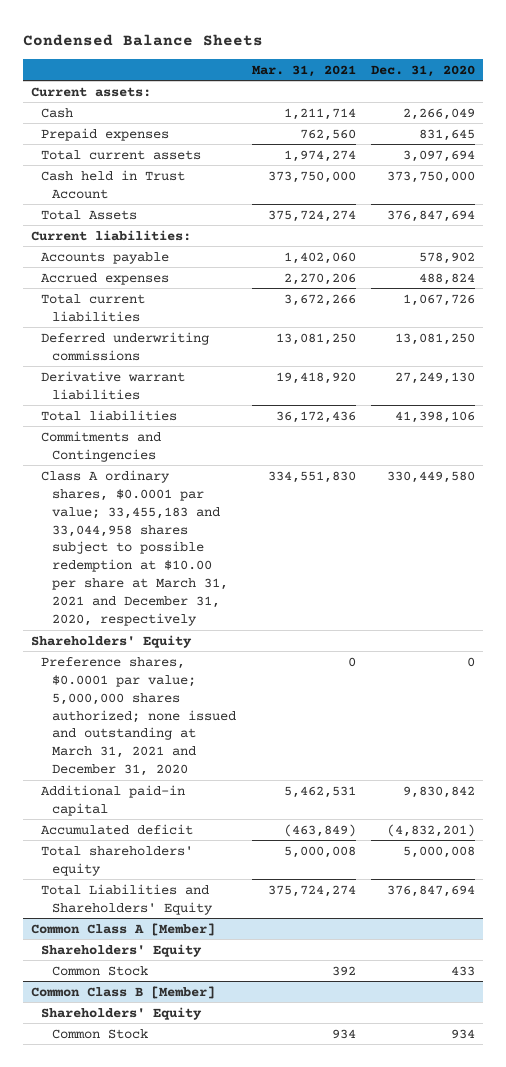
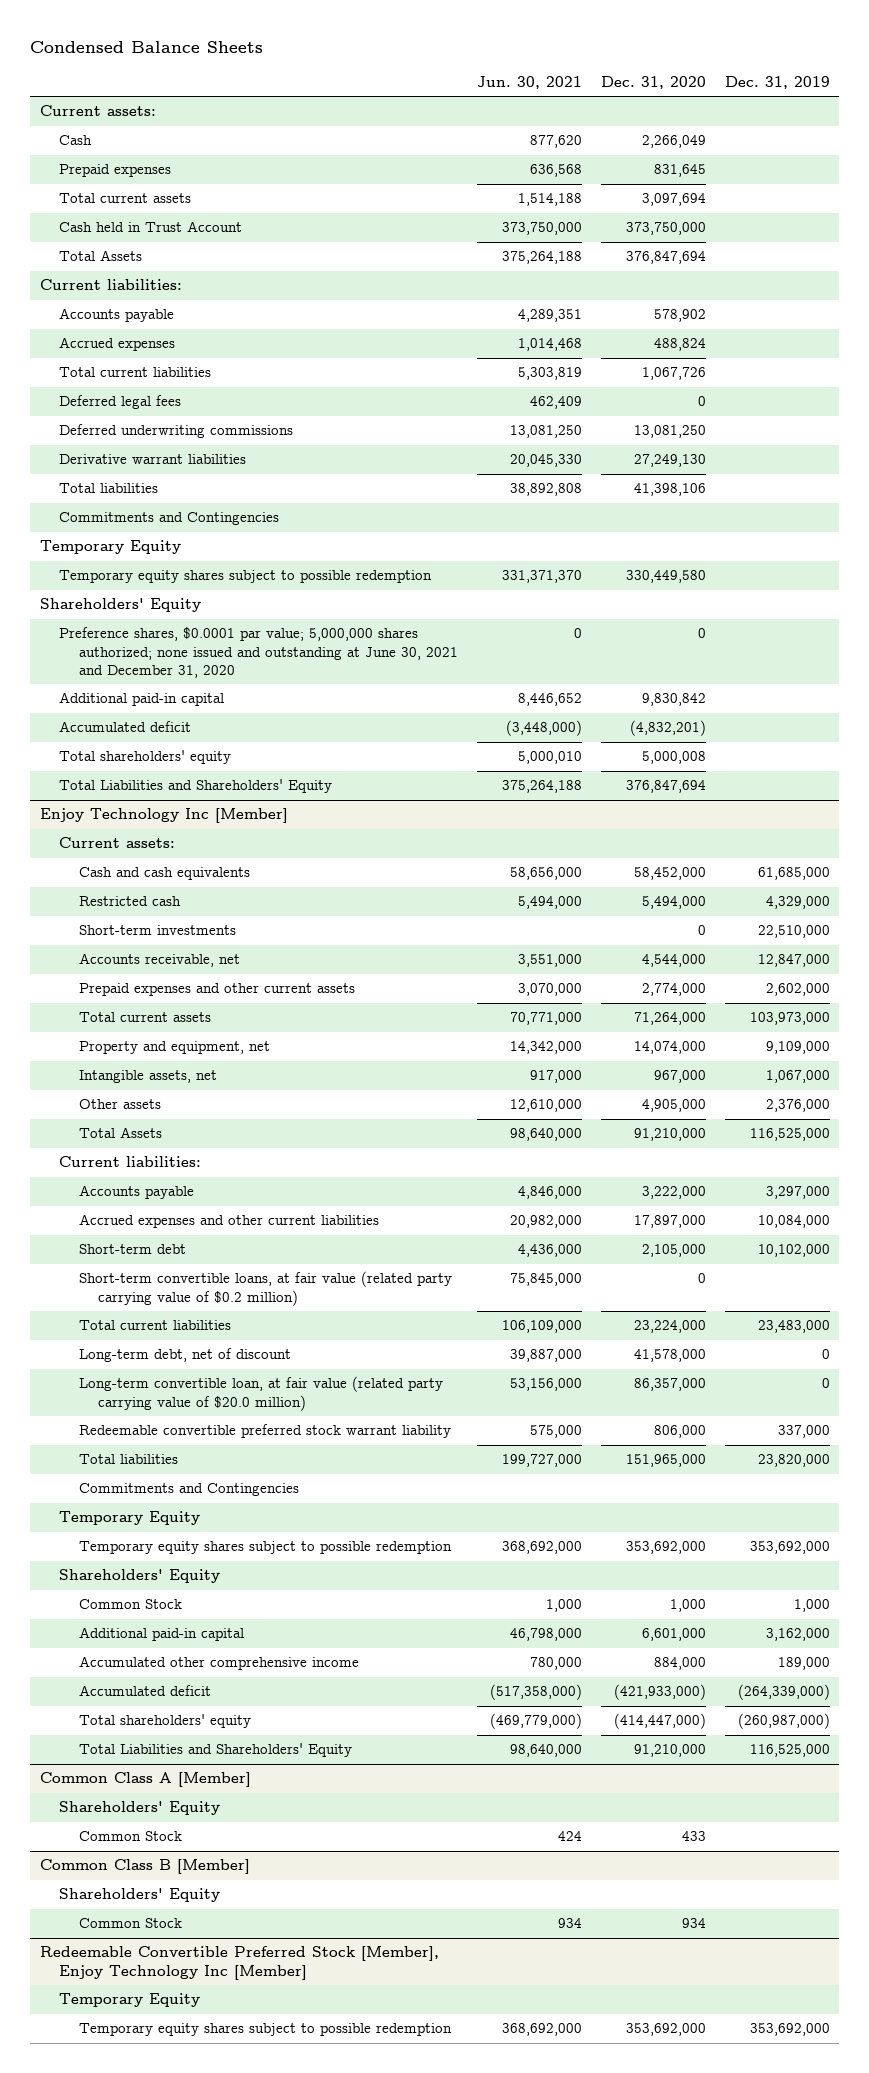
- | Mar. 31, 2021 | Dec. 31, 2020
+ | Jun. 30, 2021 | Dec. 31, 2020 | Dec. 31, 2019
+ Deferred legal fees | 462,409 | 0 |
- Class A ordinary shares, $0.0001 par value; 33,455,183 and 33,044,958 shares subject to possible redemption at $10.00 per share at March 31, 2021 and December 31, 2020, respectively | 334,551,830 | 330,449,580
+ Temporary Equity
+ Temporary equity shares subject to possible redemption | 331,371,370 | 330,449,580 |
- Preference shares, $0.0001 par value; 5,000,000 shares authorized; none issued and outstanding at March 31, 2021 and December 31, 2020 | 0 | 0
+ Preference shares, $0.0001 par value; 5,000,000 shares authorized; none issued and outstanding at June 30, 2021 and December 31, 2020 | 0 | 0 |
+ Enjoy Technology Inc [Member]
+ Current assets:
+ Cash and cash equivalents | 58,656,000 | 58,452,000 | 61,685,000
+ Restricted cash | 5,494,000 | 5,494,000 | 4,329,000
+ Short-term investments | | 0 | 22,510,000
+ Accounts receivable, net | 3,551,000 | 4,544,000 | 12,847,000
+ Prepaid expenses and other current assets | 3,070,000 | 2,774,000 | 2,602,000
+ Total current assets | 70,771,000 | 71,264,000 | 103,973,000
+ Property and equipment, net | 14,342,000 | 14,074,000 | 9,109,000
+ Intangible assets, net | 917,000 | 967,000 | 1,067,000
+ Other assets | 12,610,000 | 4,905,000 | 2,376,000
+ Total Assets | 98,640,000 | 91,210,000 | 116,525,000
+ Current liabilities:
+ Accounts payable | 4,846,000 | 3,222,000 | 3,297,000
+ Accrued expenses and other current liabilities | 20,982,000 | 17,897,000 | 10,084,000
+ Short-term debt | 4,436,000 | 2,105,000 | 10,102,000
+ Short-term convertible loans, at fair value (related party carrying value of $0.2 million) | 75,845,000 | 0 |
+ Total current liabilities | 106,109,000 | 23,224,000 | 23,483,000
+ Long-term debt, net of discount | 39,887,000 | 41,578,000 | 0
+ Long-term convertible loan, at fair value (related party carrying value of $20.0 million) | 53,156,000 | 86,357,000 | 0
+ Redeemable convertible preferred stock warrant liability | 575,000 | 806,000 | 337,000
+ Total liabilities | 199,727,000 | 151,965,000 | 23,820,000
+ Commitments and Contingencies
+ Temporary Equity
+ Temporary equity shares subject to possible redemption | 368,692,000 | 353,692,000 | 353,692,000
+ Shareholders' Equity
+ Common Stock | 1,000 | 1,000 | 1,000
+ Additional paid-in capital | 46,798,000 | 6,601,000 | 3,162,000
+ Accumulated other comprehensive income | 780,000 | 884,000 | 189,000
+ Accumulated deficit | (517,358,000) | (421,933,000) | (264,339,000)
+ Total shareholders' equity | (469,779,000) | (414,447,000) | (260,987,000)
+ Total Liabilities and Shareholders' Equity | 98,640,000 | 91,210,000 | 116,525,000
+ Redeemable Convertible Preferred Stock [Member], Enjoy Technology Inc [Member]
+ Temporary Equity
+ Temporary equity shares subject to possible redemption | 368,692,000 | 353,692,000 | 353,692,000

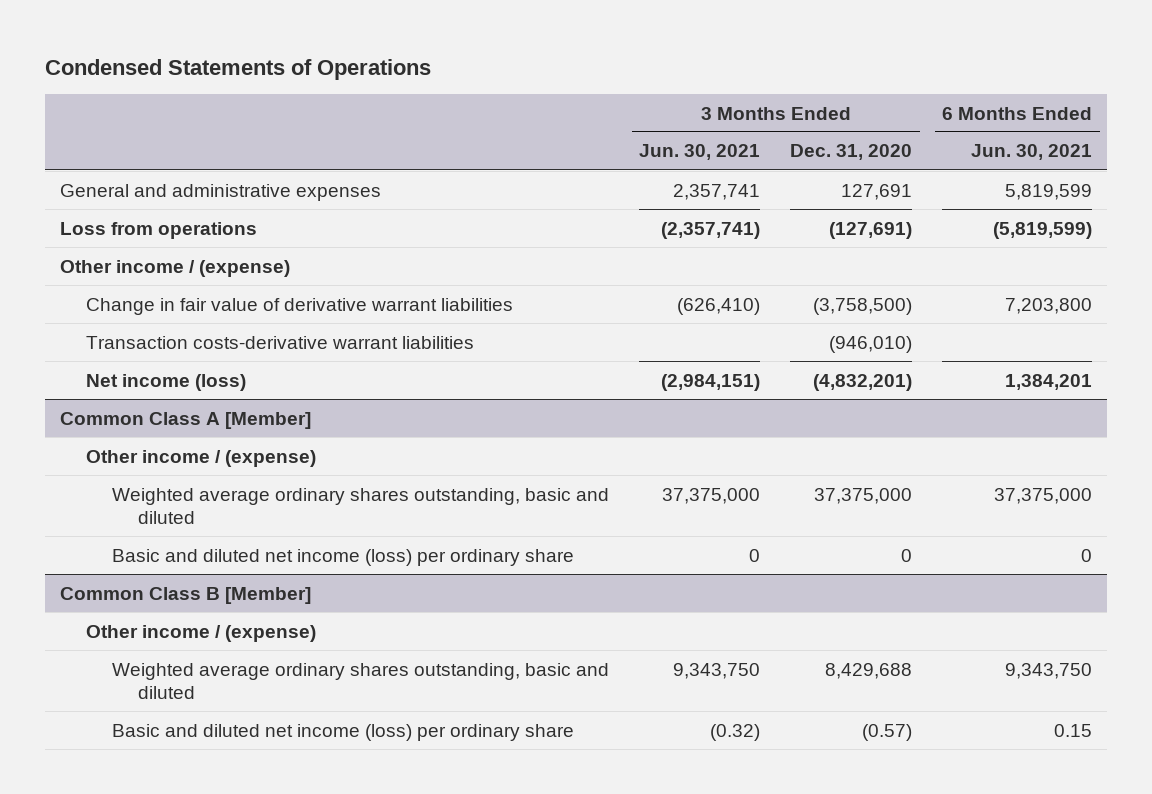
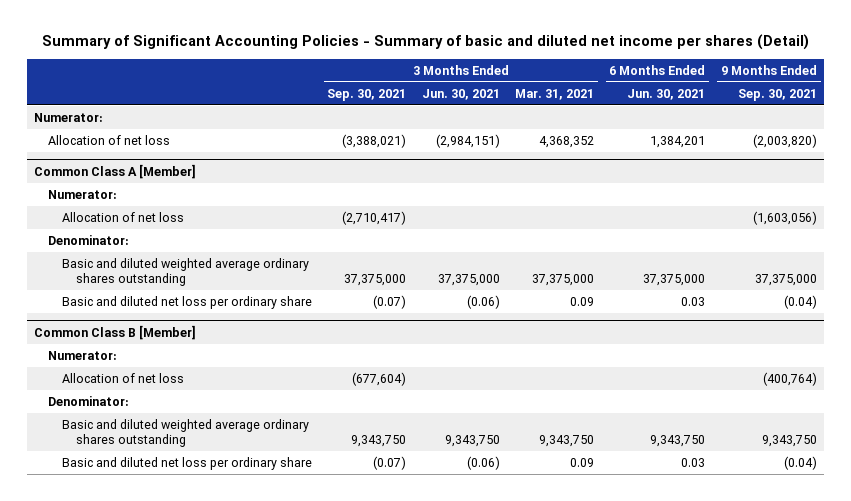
- Condensed Statements of Operations
+ Summary of Significant Accounting Policies - Summary of basic and diluted net income per shares (Detail)
- | 3 Months Ended Jun. 30, 2021 | 3 Months Ended Dec. 31, 2020 | 6 Months Ended Jun. 30, 2021
+ | 3 Months Ended Sep. 30, 2021 | 3 Months Ended Jun. 30, 2021 | 3 Months Ended Mar. 31, 2021 | 6 Months Ended Jun. 30, 2021 | 9 Months Ended Sep. 30, 2021
- General and administrative expenses | 2,357,741 | 127,691 | 5,819,599
- Loss from operations | (2,357,741) | (127,691) | (5,819,599)
- Other income / (expense)
- Change in fair value of derivative warrant liabilities | (626,410) | (3,758,500) | 7,203,800
- Transaction costs-derivative warrant liabilities | | (946,010) |
- Net income (loss) | (2,984,151) | (4,832,201) | 1,384,201
+ Numerator:
+ Allocation of net loss | (3,388,021) | (2,984,151) | 4,368,352 | 1,384,201 | (2,003,820)
@ Common Class A [Member]
- Other income / (expense)
- Weighted average ordinary shares outstanding, basic and diluted | 37,375,000 | 37,375,000 | 37,375,000
- Basic and diluted net income (loss) per ordinary share | 0 | 0 | 0
+ Numerator:
+ Allocation of net loss | (2,710,417) | | | | (1,603,056)
+ Denominator:
+ Basic and diluted weighted average ordinary shares outstanding | 37,375,000 | 37,375,000 | 37,375,000 | 37,375,000 | 37,375,000
+ Basic and diluted net loss per ordinary share | (0.07) | (0.06) | 0.09 | 0.03 | (0.04)
@ Common Class B [Member]
- Other income / (expense)
- Weighted average ordinary shares outstanding, basic and diluted | 9,343,750 | 8,429,688 | 9,343,750
- Basic and diluted net income (loss) per ordinary share | (0.32) | (0.57) | 0.15
+ Numerator:
+ Allocation of net loss | (677,604) | | | | (400,764)
+ Denominator:
+ Basic and diluted weighted average ordinary shares outstanding | 9,343,750 | 9,343,750 | 9,343,750 | 9,343,750 | 9,343,750
+ Basic and diluted net loss per ordinary share | (0.07) | (0.06) | 0.09 | 0.03 | (0.04)

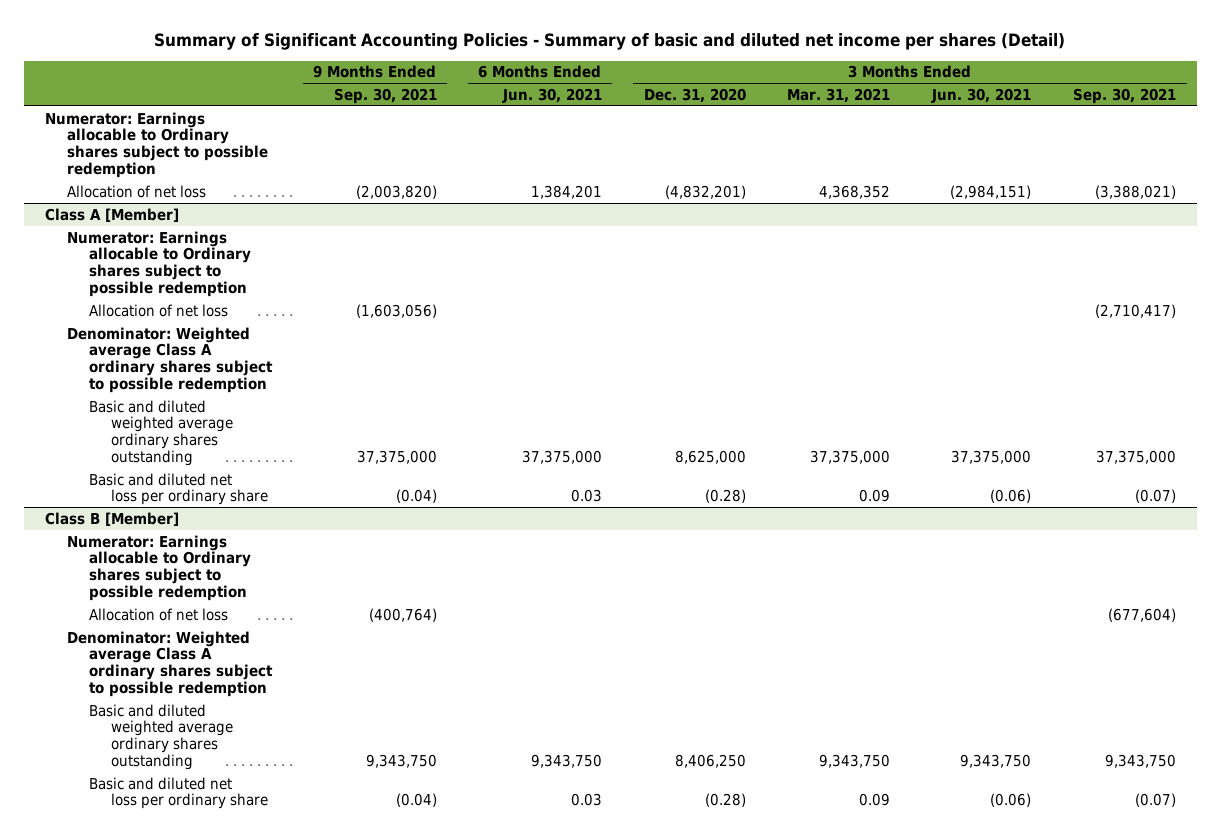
- | 3 Months Ended Sep. 30, 2021 | 3 Months Ended Jun. 30, 2021 | 3 Months Ended Mar. 31, 2021 | 6 Months Ended Jun. 30, 2021 | 9 Months Ended Sep. 30, 2021
+ | 9 Months Ended Sep. 30, 2021 | 6 Months Ended Jun. 30, 2021 | 3 Months Ended Dec. 31, 2020 | 3 Months Ended Mar. 31, 2021 | 3 Months Ended Jun. 30, 2021 | 3 Months Ended Sep. 30, 2021
- Numerator:
+ Numerator: Earnings allocable to Ordinary shares subject to possible redemption
- Common Class A [Member]
- Numerator:
+ Class A [Member]
+ Numerator: Earnings allocable to Ordinary shares subject to possible redemption
- Denominator:
+ Denominator: Weighted average Class A ordinary shares subject to possible redemption
- Common Class B [Member]
- Numerator:
+ Class B [Member]
+ Numerator: Earnings allocable to Ordinary shares subject to possible redemption
- Denominator:
+ Denominator: Weighted average Class A ordinary shares subject to possible redemption

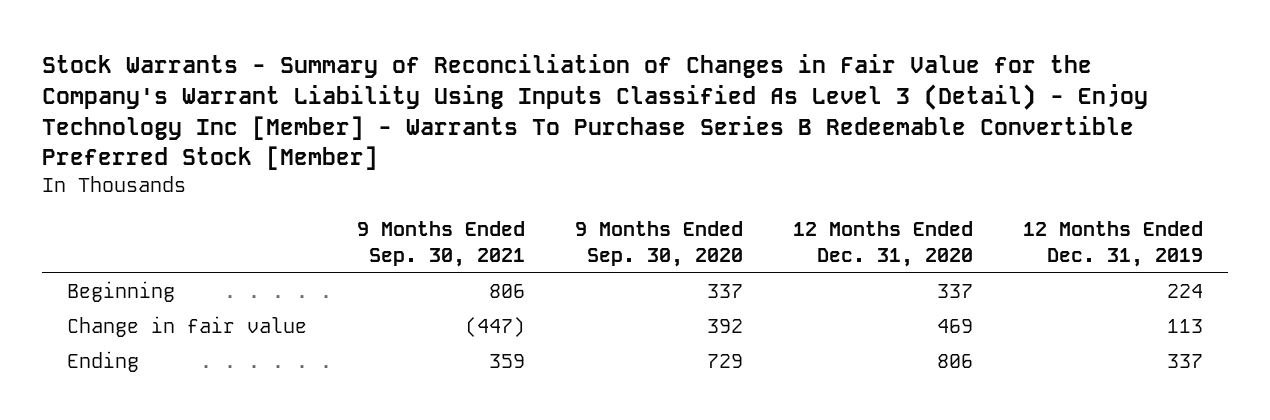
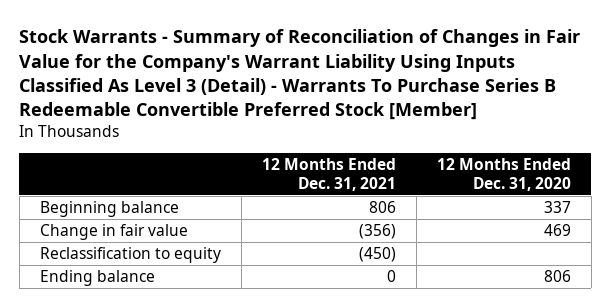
- Stock Warrants - Summary of Reconciliation of Changes in Fair Value for the Company's Warrant Liability Using Inputs Classified As Level 3 (Detail) - Enjoy Technology Inc [Member] - Warrants To Purchase Series B Redeemable Convertible Preferred Stock [Member]
+ Stock Warrants - Summary of Reconciliation of Changes in Fair Value for the Company's Warrant Liability Using Inputs Classified As Level 3 (Detail) - Warrants To Purchase Series B Redeemable Convertible Preferred Stock [Member]
- | 9 Months Ended Sep. 30, 2021 | 9 Months Ended Sep. 30, 2020 | 12 Months Ended Dec. 31, 2020 | 12 Months Ended Dec. 31, 2019
+ | 12 Months Ended Dec. 31, 2021 | 12 Months Ended Dec. 31, 2020
- Beginning | 806 | 337 | 337 | 224
+ Beginning balance | 806 | 337
- Ending | 359 | 729 | 806 | 337
+ Reclassification to equity | (450) |
+ Ending balance | 0 | 806

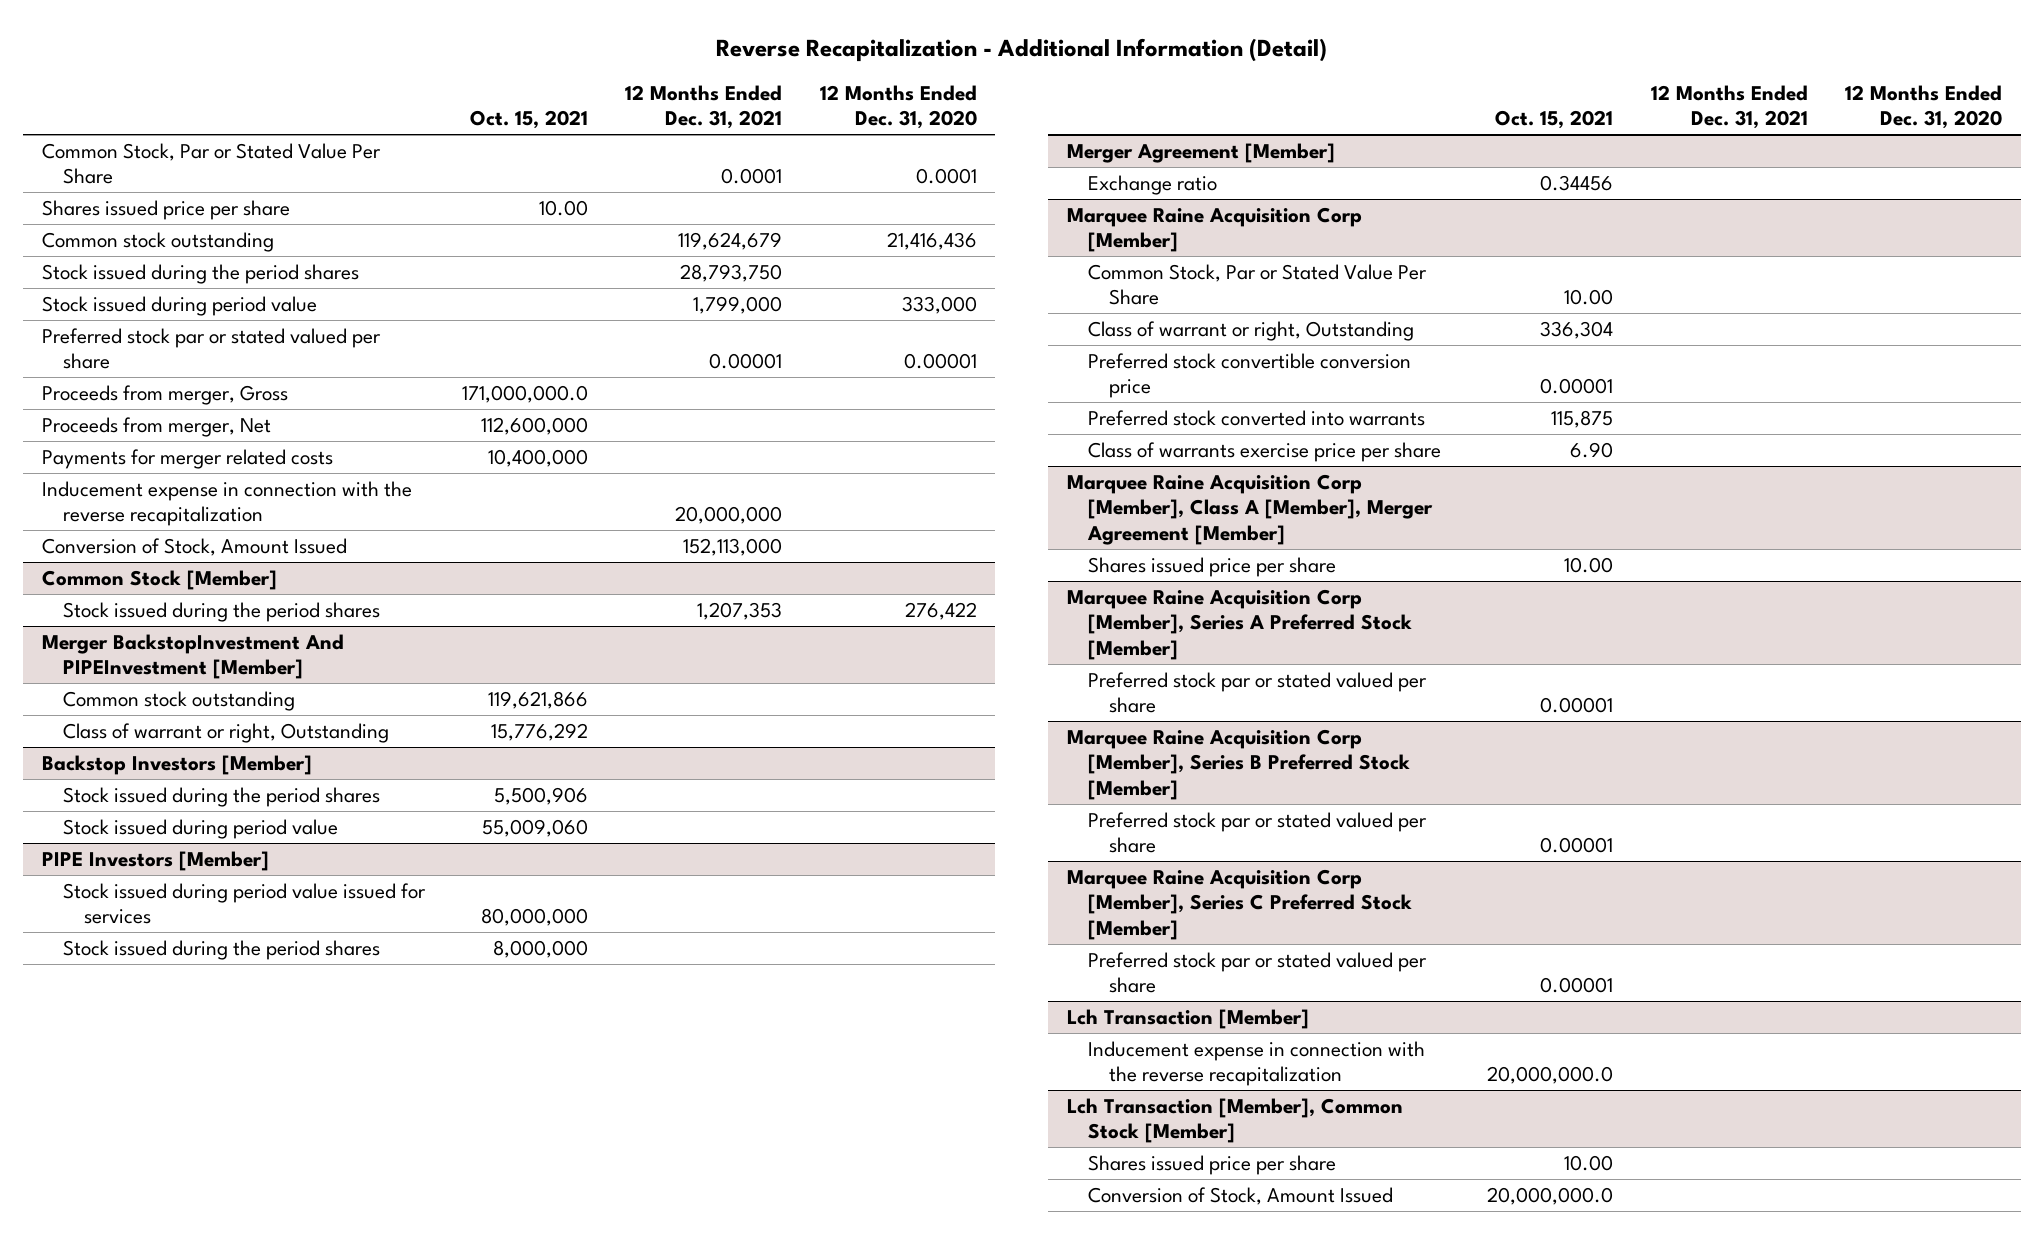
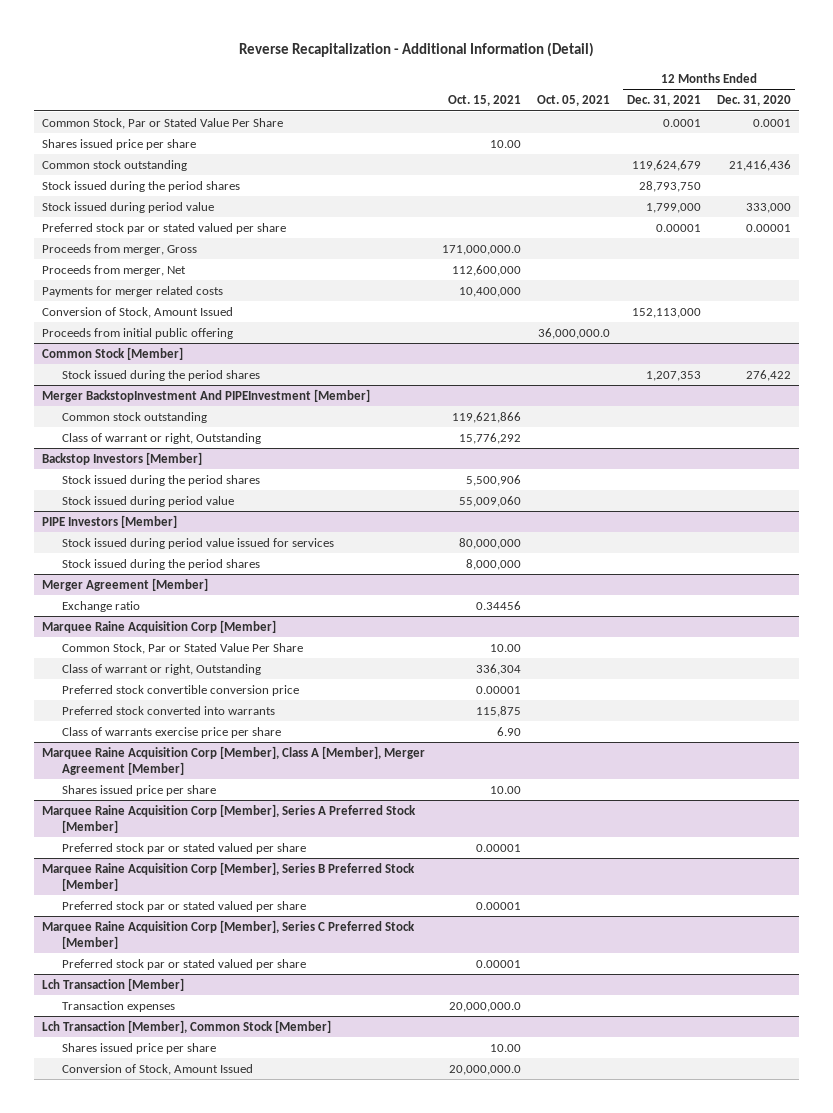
- | Oct. 15, 2021 | 12 Months Ended Dec. 31, 2021 | 12 Months Ended Dec. 31, 2020
+ | Oct. 15, 2021 | Oct. 05, 2021 | 12 Months Ended Dec. 31, 2021 | 12 Months Ended Dec. 31, 2020
- Inducement expense in connection with the reverse recapitalization | | 20,000,000 |
+ Proceeds from initial public offering | | 36,000,000.0 | |
@ Lch Transaction [Member]
- Inducement expense in connection with the reverse recapitalization | 20,000,000.0 | |
+ Transaction expenses | 20,000,000.0 | | |

